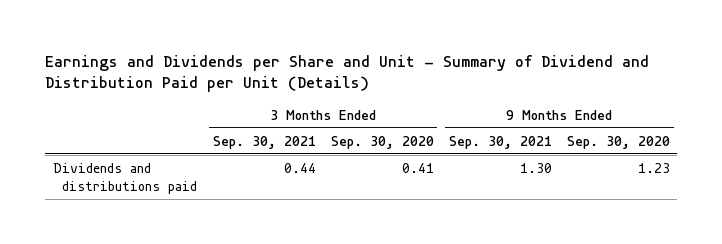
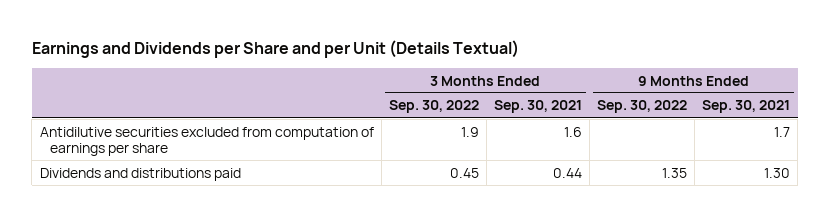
- Earnings and Dividends per Share and Unit - Summary of Dividend and Distribution Paid per Unit (Details)
+ Earnings and Dividends per Share and per Unit (Details Textual)
- | 3 Months Ended Sep. 30, 2021 | 3 Months Ended Sep. 30, 2020 | 9 Months Ended Sep. 30, 2021 | 9 Months Ended Sep. 30, 2020
+ | 3 Months Ended Sep. 30, 2022 | 3 Months Ended Sep. 30, 2021 | 9 Months Ended Sep. 30, 2022 | 9 Months Ended Sep. 30, 2021
+ Antidilutive securities excluded from computation of earnings per share | 1.9 | 1.6 | | 1.7

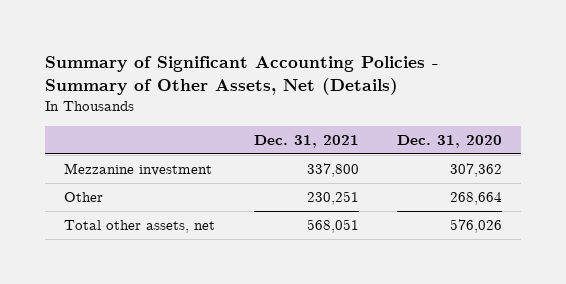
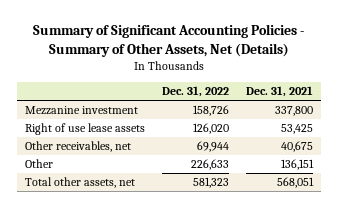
- | Dec. 31, 2021 | Dec. 31, 2020
+ | Dec. 31, 2022 | Dec. 31, 2021
- Other | 230,251 | 268,664
+ Right of use lease assets | 126,020 | 53,425
+ Other receivables, net | 69,944 | 40,675
+ Other | 226,633 | 136,151

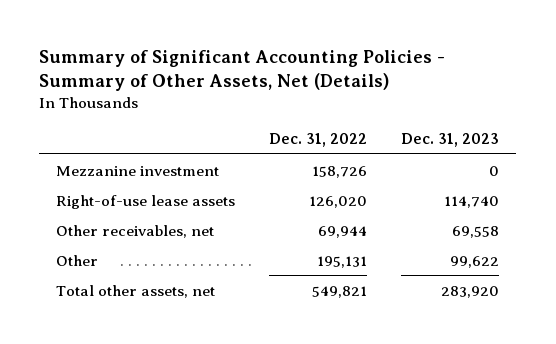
- | Dec. 31, 2022 | Dec. 31, 2021
+ | Dec. 31, 2022 | Dec. 31, 2023
- Right of use lease assets | 126,020 | 53,425
+ Right-of-use lease assets | 126,020 | 114,740
- Other | 226,633 | 136,151
- Total other assets, net | 581,323 | 568,051
+ Other | 195,131 | 99,622
+ Total other assets, net | 549,821 | 283,920

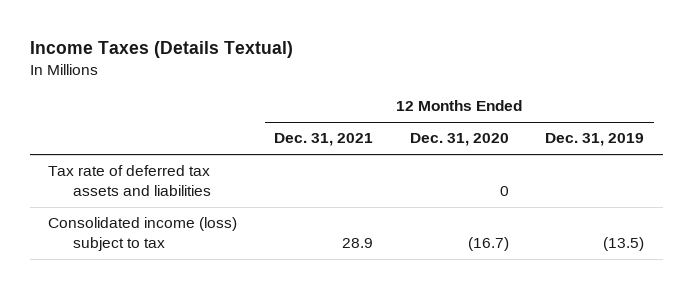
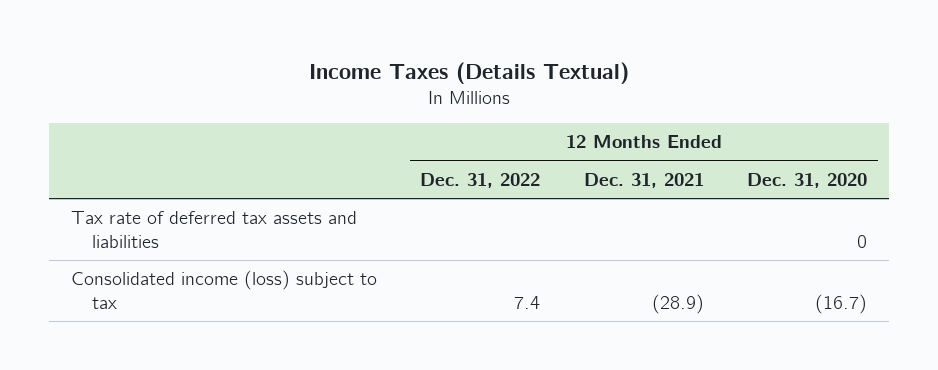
- | 12 Months Ended Dec. 31, 2021 | 12 Months Ended Dec. 31, 2020 | 12 Months Ended Dec. 31, 2019
+ | 12 Months Ended Dec. 31, 2022 | 12 Months Ended Dec. 31, 2021 | 12 Months Ended Dec. 31, 2020
- Consolidated income (loss) subject to tax | 28.9 | (16.7) | (13.5)
+ Consolidated income (loss) subject to tax | 7.4 | (28.9) | (16.7)

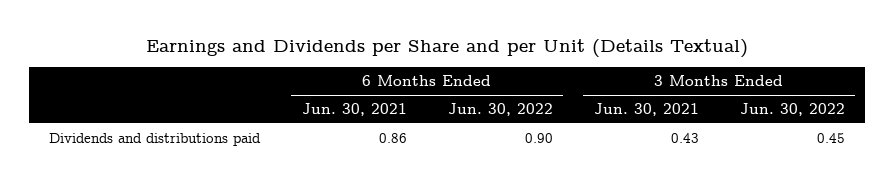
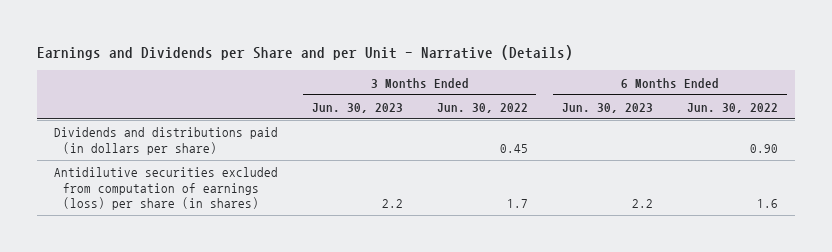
- Earnings and Dividends per Share and per Unit (Details Textual)
+ Earnings and Dividends per Share and per Unit - Narrative (Details)
- | 6 Months Ended Jun. 30, 2021 | 6 Months Ended Jun. 30, 2022 | 3 Months Ended Jun. 30, 2021 | 3 Months Ended Jun. 30, 2022
+ | 3 Months Ended Jun. 30, 2023 | 3 Months Ended Jun. 30, 2022 | 6 Months Ended Jun. 30, 2023 | 6 Months Ended Jun. 30, 2022
- Dividends and distributions paid | 0.86 | 0.90 | 0.43 | 0.45
+ Dividends and distributions paid (in dollars per share) | | 0.45 | | 0.90
+ Antidilutive securities excluded from computation of earnings (loss) per share (in shares) | 2.2 | 1.7 | 2.2 | 1.6

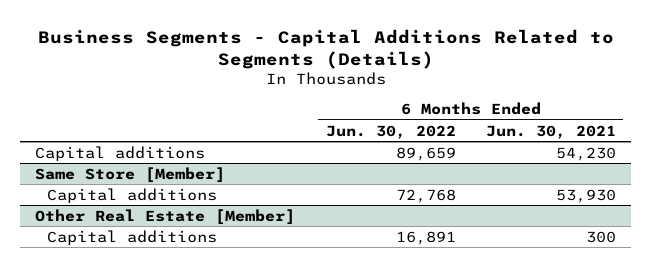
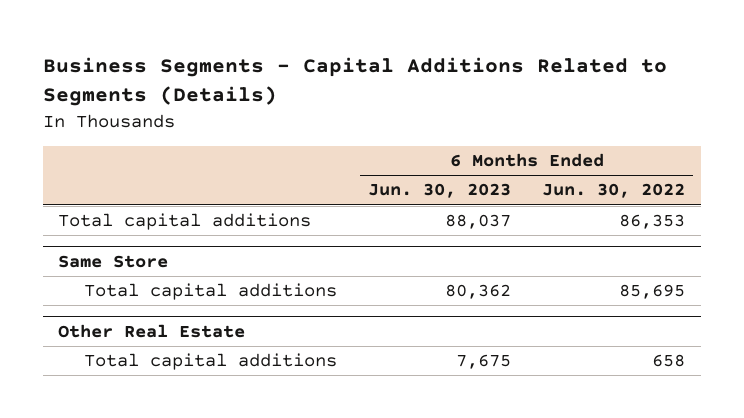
- | 6 Months Ended Jun. 30, 2022 | 6 Months Ended Jun. 30, 2021
+ | 6 Months Ended Jun. 30, 2023 | 6 Months Ended Jun. 30, 2022
- Capital additions | 89,659 | 54,230
- Same Store [Member]
- Capital additions | 72,768 | 53,930
- Other Real Estate [Member]
- Capital additions | 16,891 | 300
+ Total capital additions | 88,037 | 86,353
+ Same Store
+ Total capital additions | 80,362 | 85,695
+ Other Real Estate
+ Total capital additions | 7,675 | 658

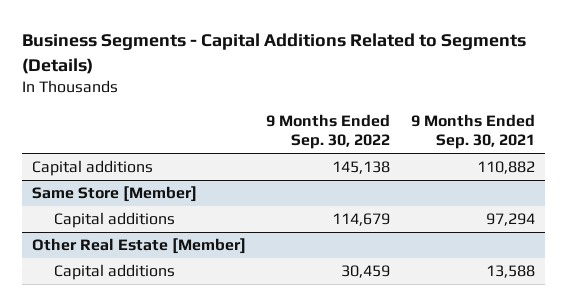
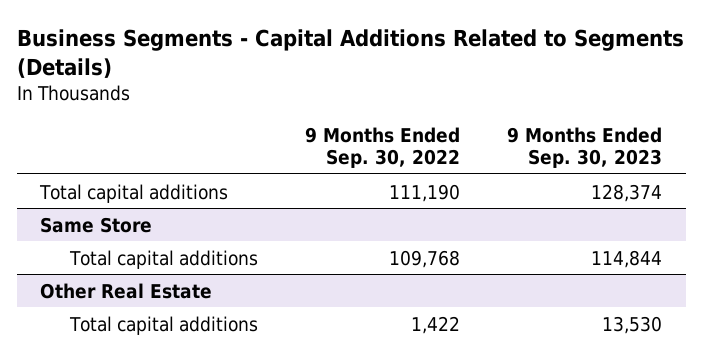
- | 9 Months Ended Sep. 30, 2022 | 9 Months Ended Sep. 30, 2021
+ | 9 Months Ended Sep. 30, 2022 | 9 Months Ended Sep. 30, 2023
- Capital additions | 145,138 | 110,882
- Same Store [Member]
- Capital additions | 114,679 | 97,294
- Other Real Estate [Member]
- Capital additions | 30,459 | 13,588
+ Total capital additions | 111,190 | 128,374
+ Same Store
+ Total capital additions | 109,768 | 114,844
+ Other Real Estate
+ Total capital additions | 1,422 | 13,530

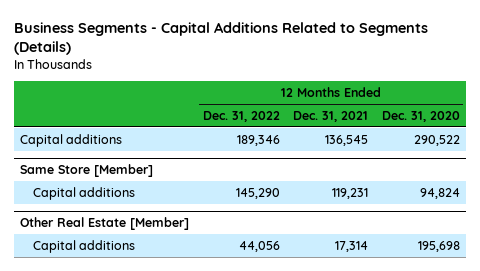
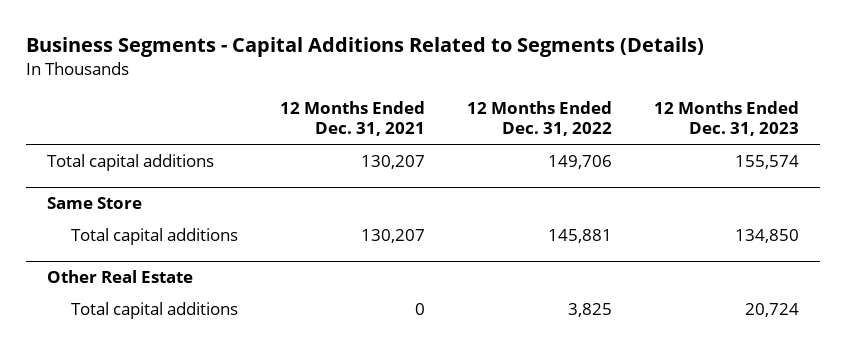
- | 12 Months Ended Dec. 31, 2022 | 12 Months Ended Dec. 31, 2021 | 12 Months Ended Dec. 31, 2020
+ | 12 Months Ended Dec. 31, 2021 | 12 Months Ended Dec. 31, 2022 | 12 Months Ended Dec. 31, 2023
- Capital additions | 189,346 | 136,545 | 290,522
- Same Store [Member]
- Capital additions | 145,290 | 119,231 | 94,824
- Other Real Estate [Member]
- Capital additions | 44,056 | 17,314 | 195,698
+ Total capital additions | 130,207 | 149,706 | 155,574
+ Same Store
+ Total capital additions | 130,207 | 145,881 | 134,850
+ Other Real Estate
+ Total capital additions | 0 | 3,825 | 20,724

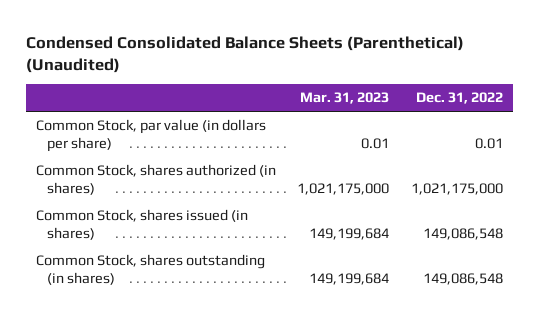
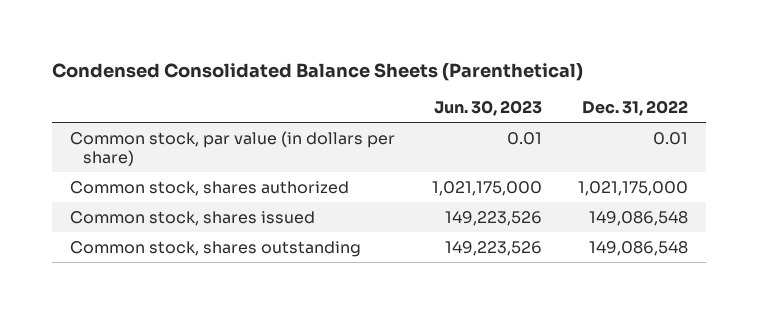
- Condensed Consolidated Balance Sheets (Parenthetical) (Unaudited)
+ Condensed Consolidated Balance Sheets (Parenthetical)
- | Mar. 31, 2023 | Dec. 31, 2022
+ | Jun. 30, 2023 | Dec. 31, 2022
- Common Stock, par value (in dollars per share) | 0.01 | 0.01
- Common Stock, shares authorized (in shares) | 1,021,175,000 | 1,021,175,000
- Common Stock, shares issued (in shares) | 149,199,684 | 149,086,548
- Common Stock, shares outstanding (in shares) | 149,199,684 | 149,086,548
+ Common stock, par value (in dollars per share) | 0.01 | 0.01
+ Common stock, shares authorized | 1,021,175,000 | 1,021,175,000
+ Common stock, shares issued | 149,223,526 | 149,086,548
+ Common stock, shares outstanding | 149,223,526 | 149,086,548

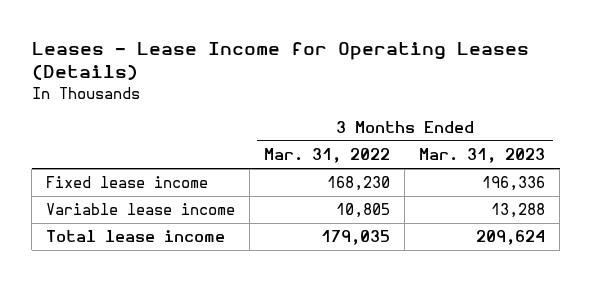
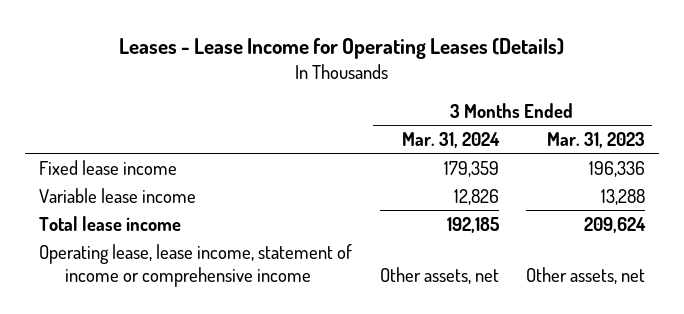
- | 3 Months Ended Mar. 31, 2022 | 3 Months Ended Mar. 31, 2023
+ | 3 Months Ended Mar. 31, 2024 | 3 Months Ended Mar. 31, 2023
+ Operating lease, lease income, statement of income or comprehensive income | Other assets, net | Other assets, net

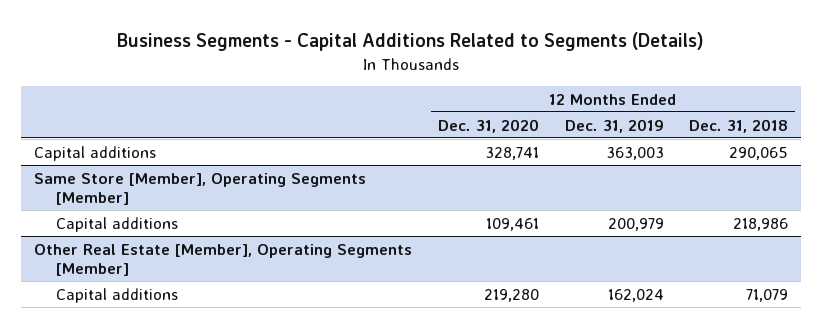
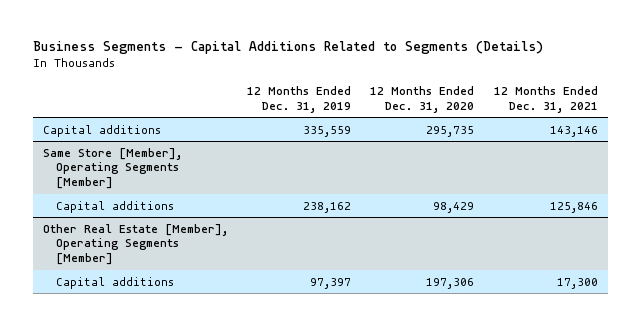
- | 12 Months Ended Dec. 31, 2020 | 12 Months Ended Dec. 31, 2019 | 12 Months Ended Dec. 31, 2018
+ | 12 Months Ended Dec. 31, 2019 | 12 Months Ended Dec. 31, 2020 | 12 Months Ended Dec. 31, 2021
- Capital additions | 328,741 | 363,003 | 290,065
+ Capital additions | 335,559 | 295,735 | 143,146
@ Same Store [Member], Operating Segments [Member]
- Capital additions | 109,461 | 200,979 | 218,986
+ Capital additions | 238,162 | 98,429 | 125,846
@ Other Real Estate [Member], Operating Segments [Member]
- Capital additions | 219,280 | 162,024 | 71,079
+ Capital additions | 97,397 | 197,306 | 17,300

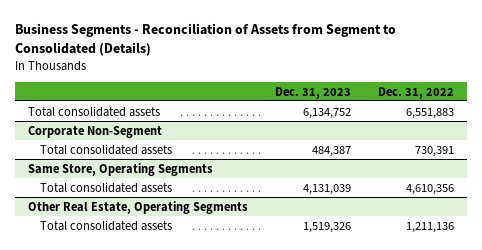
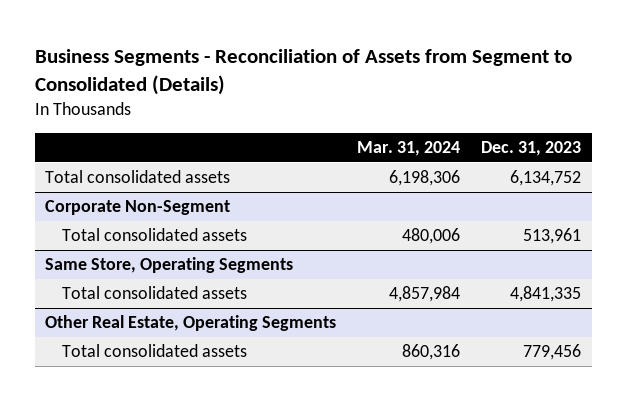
- | Dec. 31, 2023 | Dec. 31, 2022
+ | Mar. 31, 2024 | Dec. 31, 2023
@ Corporate Non-Segment
- Total consolidated assets | 484,387 | 730,391
+ Total consolidated assets | 480,006 | 513,961
@ Same Store, Operating Segments
- Total consolidated assets | 4,131,039 | 4,610,356
+ Total consolidated assets | 4,857,984 | 4,841,335
@ Other Real Estate, Operating Segments
- Total consolidated assets | 1,519,326 | 1,211,136
+ Total consolidated assets | 860,316 | 779,456

